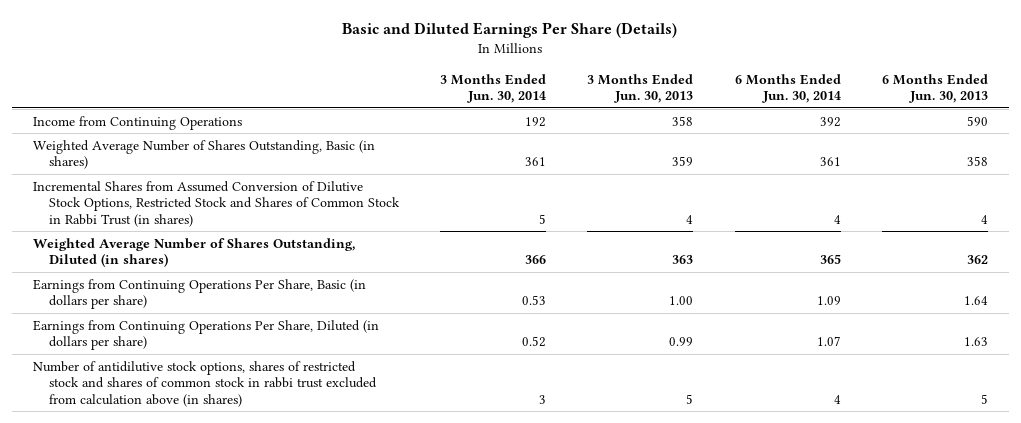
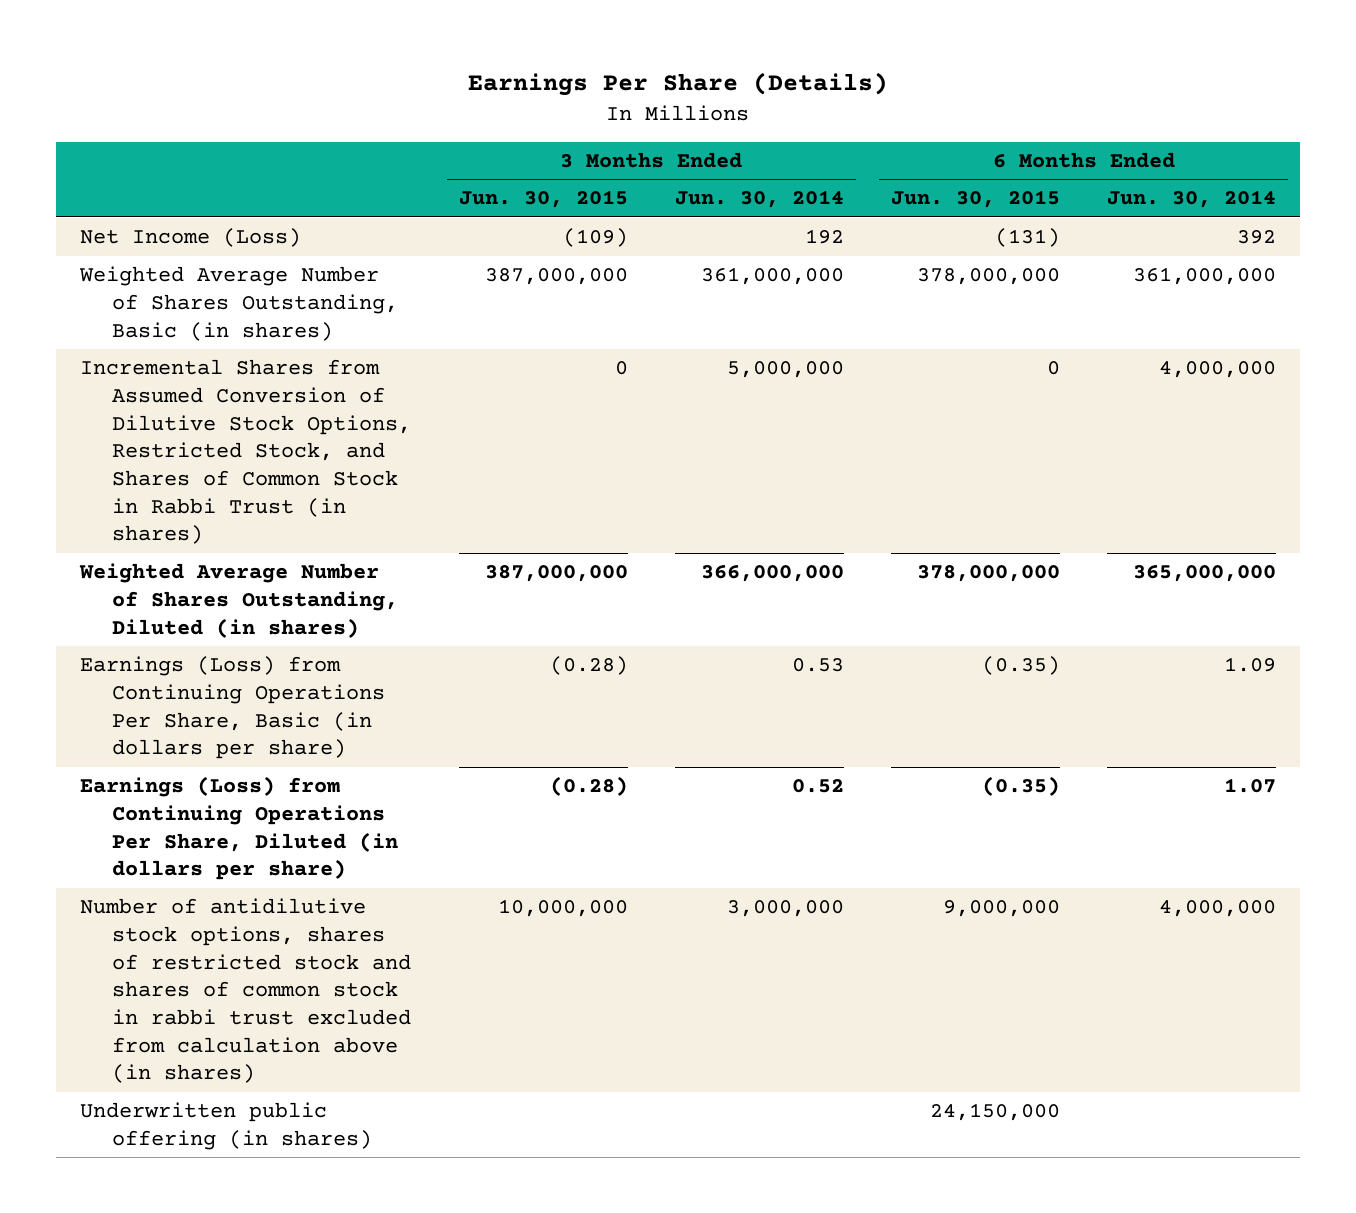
- Basic and Diluted Earnings Per Share (Details)
+ Earnings Per Share (Details)
- | 3 Months Ended Jun. 30, 2014 | 3 Months Ended Jun. 30, 2013 | 6 Months Ended Jun. 30, 2014 | 6 Months Ended Jun. 30, 2013
+ | 3 Months Ended Jun. 30, 2015 | 3 Months Ended Jun. 30, 2014 | 6 Months Ended Jun. 30, 2015 | 6 Months Ended Jun. 30, 2014
- Income from Continuing Operations | 192 | 358 | 392 | 590
- Weighted Average Number of Shares Outstanding, Basic (in shares) | 361 | 359 | 361 | 358
- Incremental Shares from Assumed Conversion of Dilutive Stock Options, Restricted Stock and Shares of Common Stock in Rabbi Trust (in shares) | 5 | 4 | 4 | 4
- Weighted Average Number of Shares Outstanding, Diluted (in shares) | 366 | 363 | 365 | 362
- Earnings from Continuing Operations Per Share, Basic (in dollars per share) | 0.53 | 1.00 | 1.09 | 1.64
- Earnings from Continuing Operations Per Share, Diluted (in dollars per share) | 0.52 | 0.99 | 1.07 | 1.63
- Number of antidilutive stock options, shares of restricted stock and shares of common stock in rabbi trust excluded from calculation above (in shares) | 3 | 5 | 4 | 5
+ Net Income (Loss) | (109) | 192 | (131) | 392
+ Weighted Average Number of Shares Outstanding, Basic (in shares) | 387,000,000 | 361,000,000 | 378,000,000 | 361,000,000
+ Incremental Shares from Assumed Conversion of Dilutive Stock Options, Restricted Stock, and Shares of Common Stock in Rabbi Trust (in shares) | 0 | 5,000,000 | 0 | 4,000,000
+ Weighted Average Number of Shares Outstanding, Diluted (in shares) | 387,000,000 | 366,000,000 | 378,000,000 | 365,000,000
+ Earnings (Loss) from Continuing Operations Per Share, Basic (in dollars per share) | (0.28) | 0.53 | (0.35) | 1.09
+ Earnings (Loss) from Continuing Operations Per Share, Diluted (in dollars per share) | (0.28) | 0.52 | (0.35) | 1.07
+ Number of antidilutive stock options, shares of restricted stock and shares of common stock in rabbi trust excluded from calculation above (in shares) | 10,000,000 | 3,000,000 | 9,000,000 | 4,000,000
+ Underwritten public offering (in shares) | | | 24,150,000 |

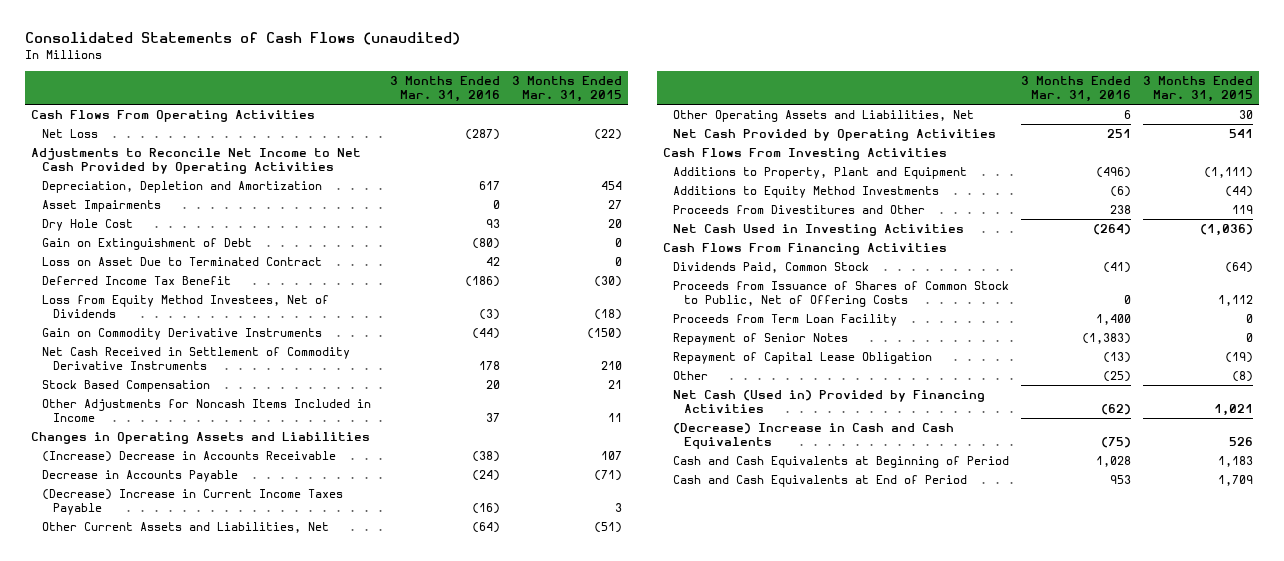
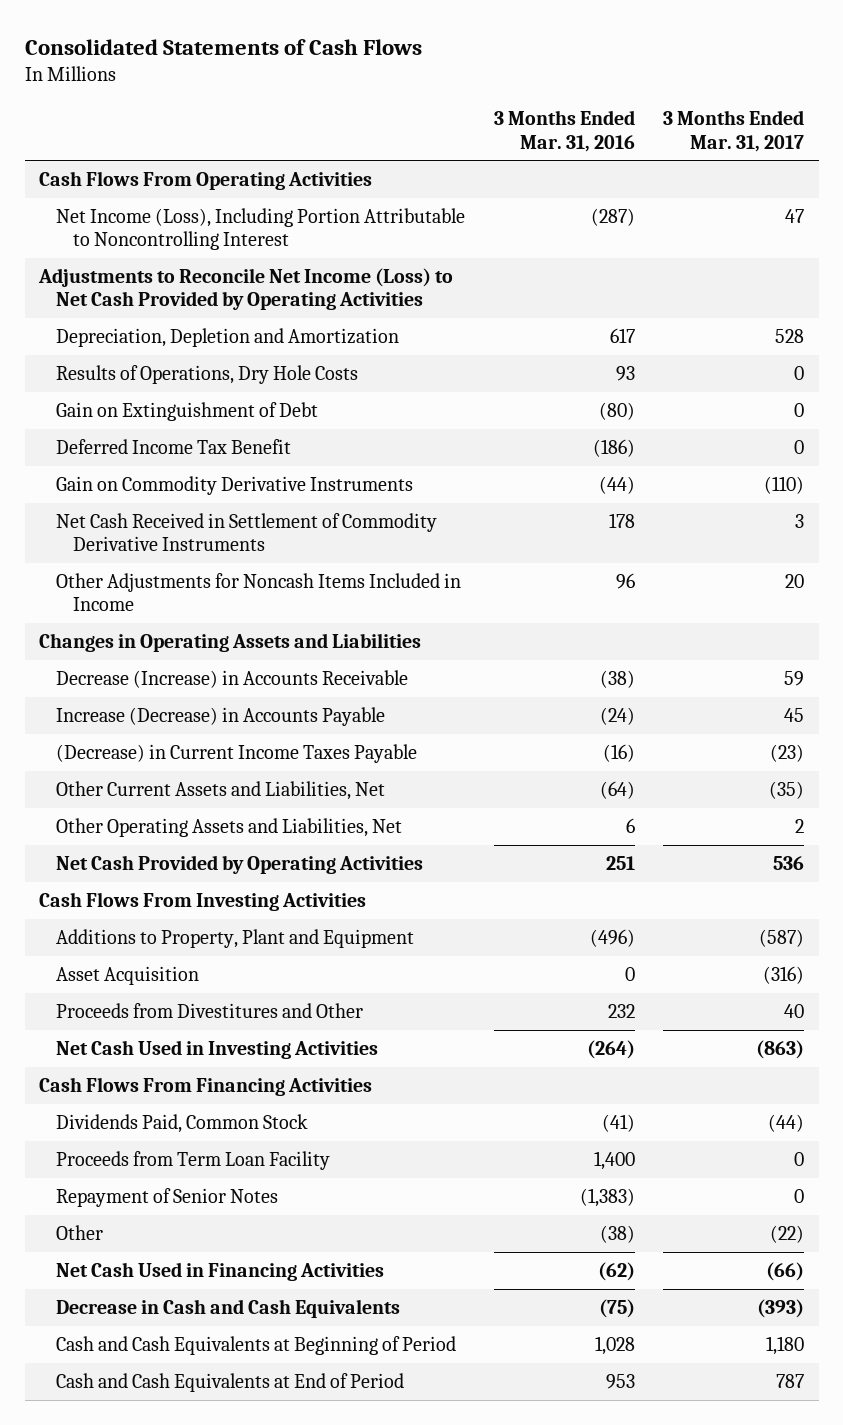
- Consolidated Statements of Cash Flows (unaudited)
+ Consolidated Statements of Cash Flows
- | 3 Months Ended Mar. 31, 2016 | 3 Months Ended Mar. 31, 2015
+ | 3 Months Ended Mar. 31, 2016 | 3 Months Ended Mar. 31, 2017
- Net Loss | (287) | (22)
- Adjustments to Reconcile Net Income to Net Cash Provided by Operating Activities
+ Net Income (Loss), Including Portion Attributable to Noncontrolling Interest | (287) | 47
+ Adjustments to Reconcile Net Income (Loss) to Net Cash Provided by Operating Activities
- Asset Impairments | 0 | 27
- Dry Hole Cost | 93 | 20
+ Results of Operations, Dry Hole Costs | 93 | 0
- Loss on Asset Due to Terminated Contract | 42 | 0
- Loss from Equity Method Investees, Net of Dividends | (3) | (18)
- Stock Based Compensation | 20 | 21
- Other Adjustments for Noncash Items Included in Income | 37 | 11
+ Other Adjustments for Noncash Items Included in Income | 96 | 20
- (Increase) Decrease in Accounts Receivable | (38) | 107
- Decrease in Accounts Payable | (24) | (71)
- (Decrease) Increase in Current Income Taxes Payable | (16) | 3
+ Decrease (Increase) in Accounts Receivable | (38) | 59
+ Increase (Decrease) in Accounts Payable | (24) | 45
+ (Decrease) in Current Income Taxes Payable | (16) | (23)
- Additions to Equity Method Investments | (6) | (44)
- Proceeds from Divestitures and Other | 238 | 119
+ Asset Acquisition | 0 | (316)
+ Proceeds from Divestitures and Other | 232 | 40
- Proceeds from Issuance of Shares of Common Stock to Public, Net of Offering Costs | 0 | 1,112
- Repayment of Capital Lease Obligation | (13) | (19)
- Other | (25) | (8)
- Net Cash (Used in) Provided by Financing Activities | (62) | 1,021
- (Decrease) Increase in Cash and Cash Equivalents | (75) | 526
+ Other | (38) | (22)
+ Net Cash Used in Financing Activities | (62) | (66)
+ Decrease in Cash and Cash Equivalents | (75) | (393)

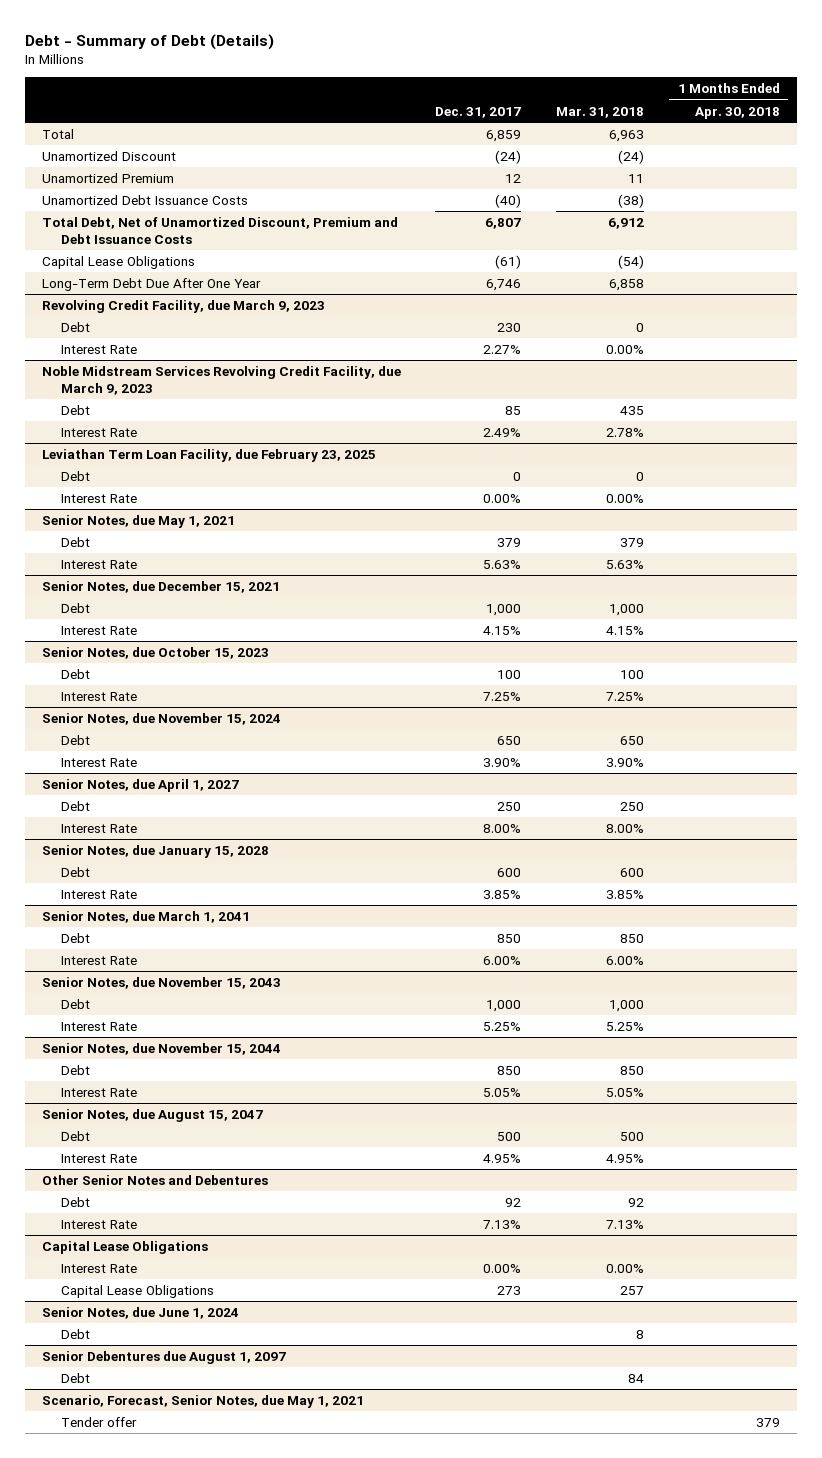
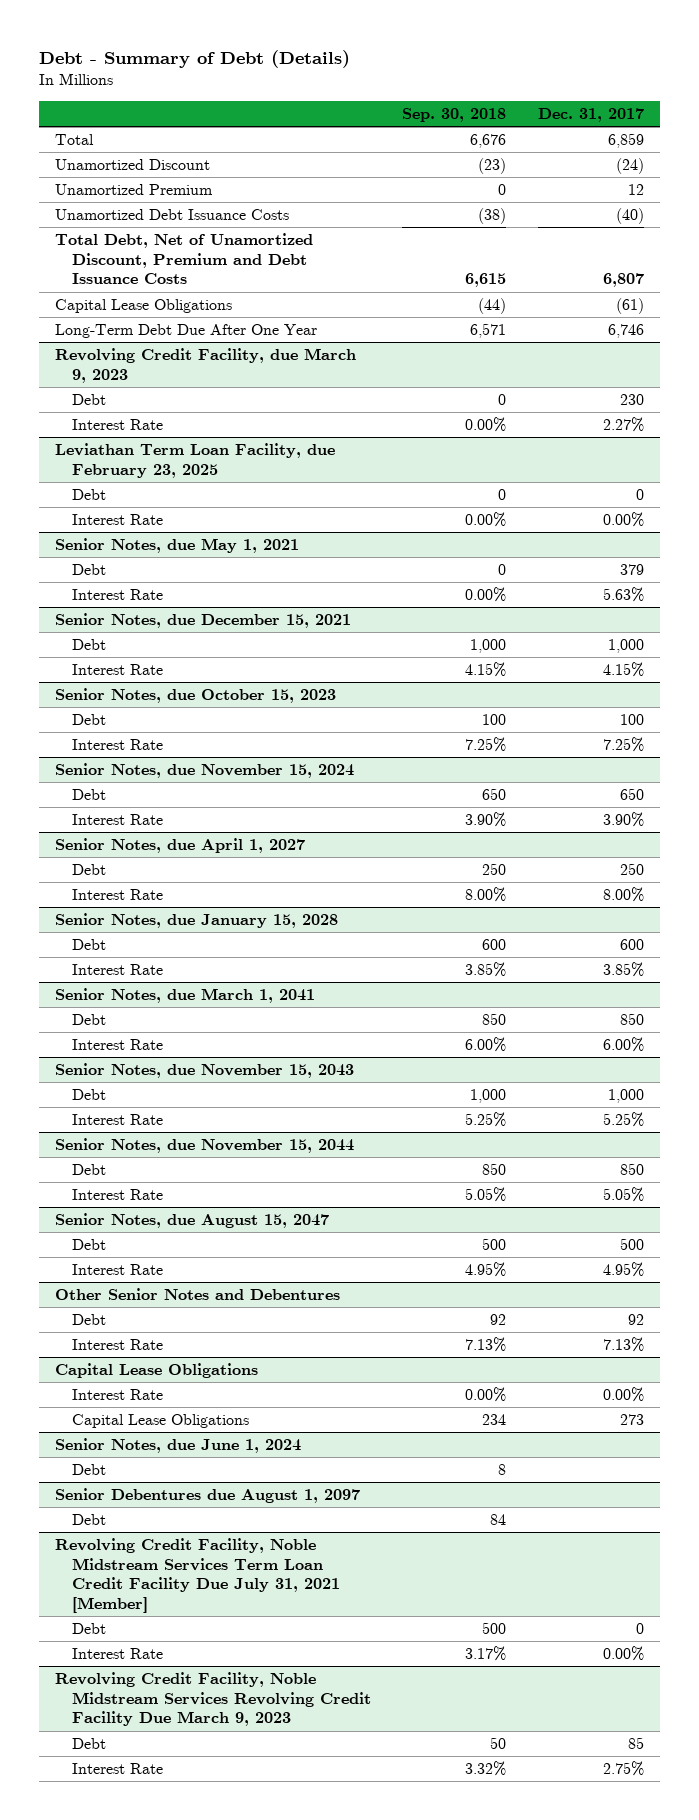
- | Dec. 31, 2017 | Mar. 31, 2018 | 1 Months Ended Apr. 30, 2018
+ | Sep. 30, 2018 | Dec. 31, 2017
- Noble Midstream Services Revolving Credit Facility, due March 9, 2023
- Debt | 85 | 435 |
- Interest Rate | 2.49% | 2.78% |
- Scenario, Forecast, Senior Notes, due May 1, 2021
- Tender offer | | | 379
+ Revolving Credit Facility, Noble Midstream Services Term Loan Credit Facility Due July 31, 2021 [Member]
+ Debt | 500 | 0
+ Interest Rate | 3.17% | 0.00%
+ Revolving Credit Facility, Noble Midstream Services Revolving Credit Facility Due March 9, 2023
+ Debt | 50 | 85
+ Interest Rate | 3.32% | 2.75%

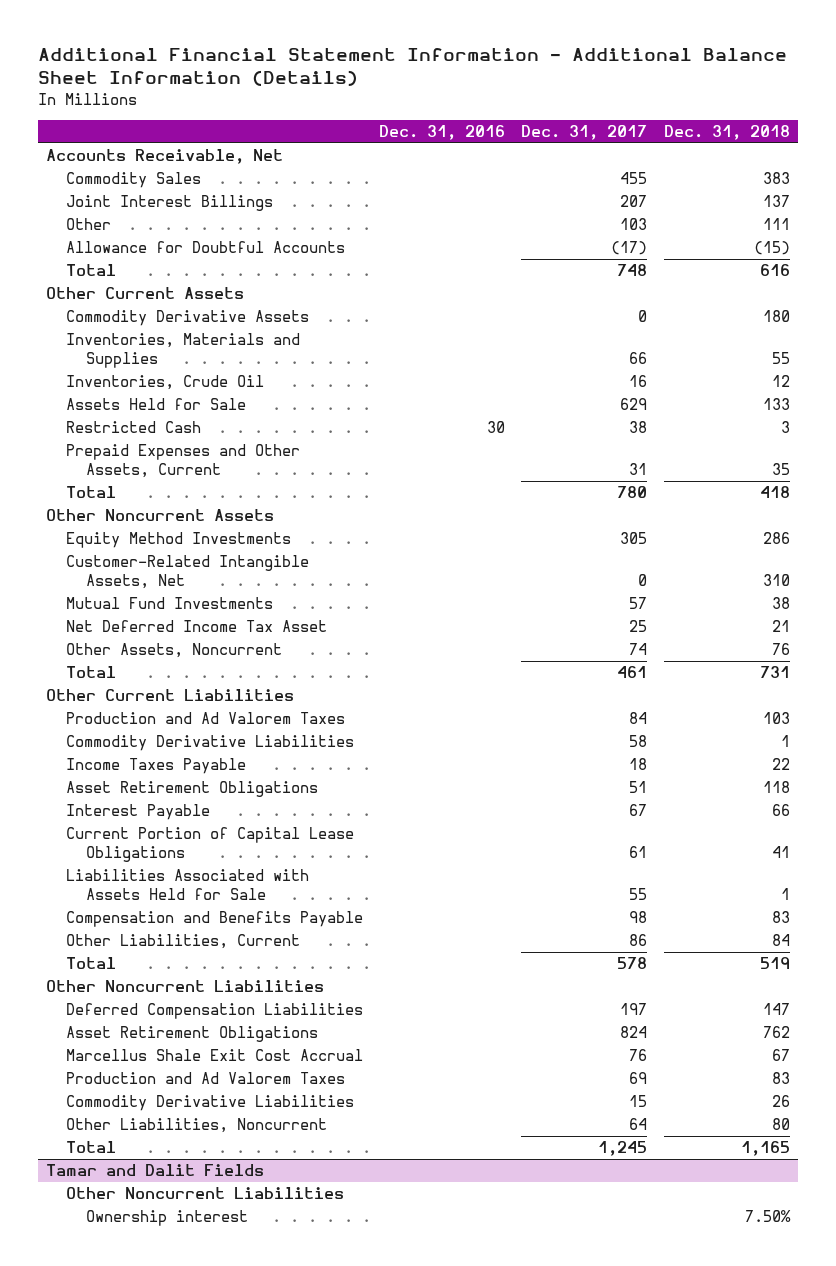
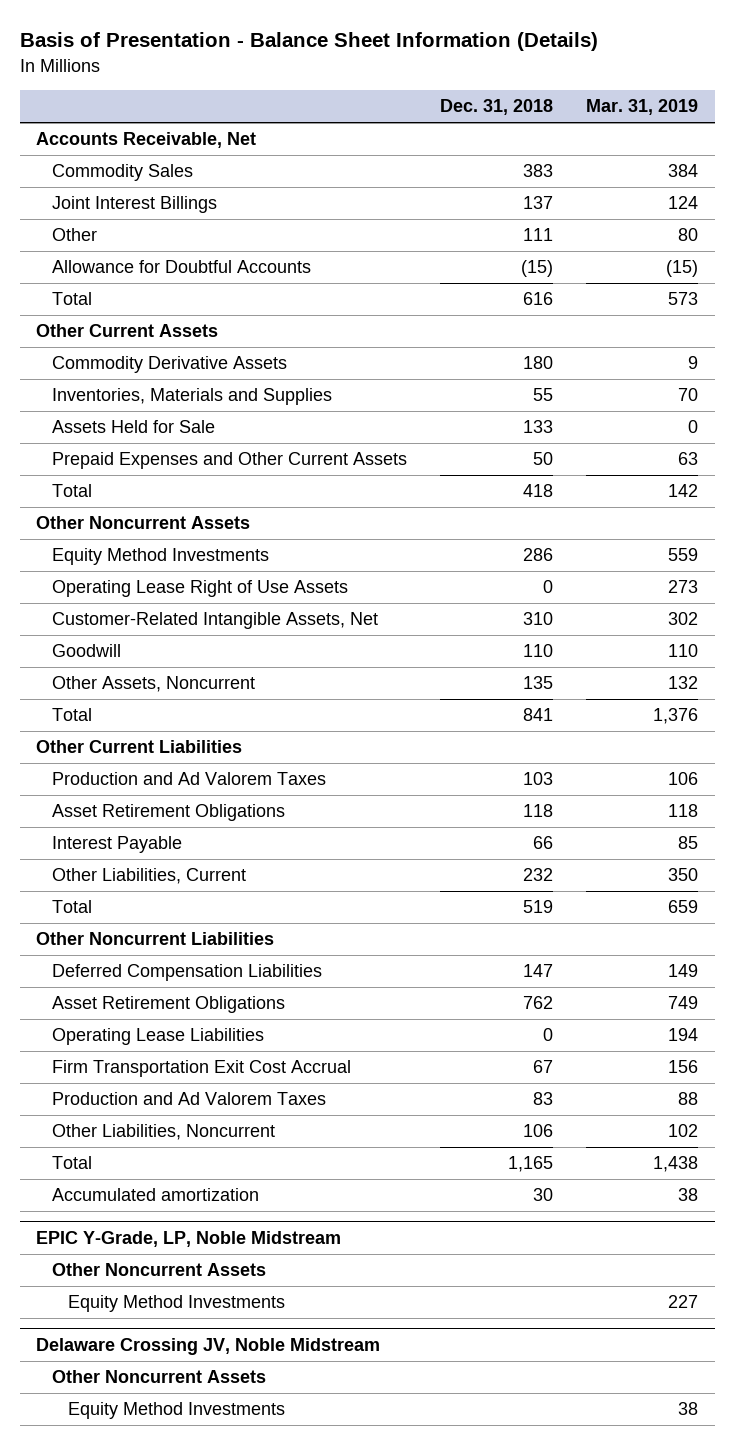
- Additional Financial Statement Information - Additional Balance Sheet Information (Details)
+ Basis of Presentation - Balance Sheet Information (Details)
- | Dec. 31, 2016 | Dec. 31, 2017 | Dec. 31, 2018
+ | Dec. 31, 2018 | Mar. 31, 2019
- Inventories, Crude Oil | | 16 | 12
- Restricted Cash | 30 | 38 | 3
- Prepaid Expenses and Other Assets, Current | | 31 | 35
+ Prepaid Expenses and Other Current Assets | 50 | 63
+ Operating Lease Right of Use Assets | 0 | 273
- Mutual Fund Investments | | 57 | 38
- Net Deferred Income Tax Asset | | 25 | 21
- Other Assets, Noncurrent | | 74 | 76
- Total | | 461 | 731
+ Goodwill | 110 | 110
+ Other Assets, Noncurrent | 135 | 132
+ Total | 841 | 1,376
- Commodity Derivative Liabilities | | 58 | 1
- Income Taxes Payable | | 18 | 22
- Current Portion of Capital Lease Obligations | | 61 | 41
- Liabilities Associated with Assets Held for Sale | | 55 | 1
- Compensation and Benefits Payable | | 98 | 83
- Other Liabilities, Current | | 86 | 84
+ Other Liabilities, Current | 232 | 350
- Marcellus Shale Exit Cost Accrual | | 76 | 67
+ Operating Lease Liabilities | 0 | 194
+ Firm Transportation Exit Cost Accrual | 67 | 156
- Commodity Derivative Liabilities | | 15 | 26
- Other Liabilities, Noncurrent | | 64 | 80
+ Other Liabilities, Noncurrent | 106 | 102
- Tamar and Dalit Fields
- Other Noncurrent Liabilities
- Ownership interest | | | 7.50%
+ Accumulated amortization | 30 | 38
+ EPIC Y-Grade, LP, Noble Midstream
+ Other Noncurrent Assets
+ Equity Method Investments | | 227
+ Delaware Crossing JV, Noble Midstream
+ Other Noncurrent Assets
+ Equity Method Investments | | 38

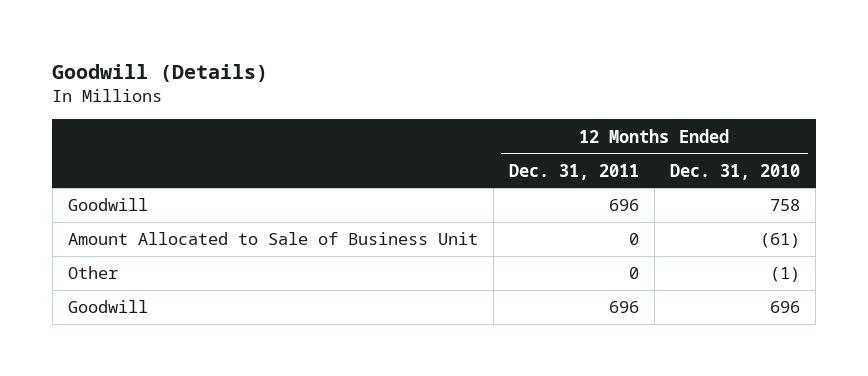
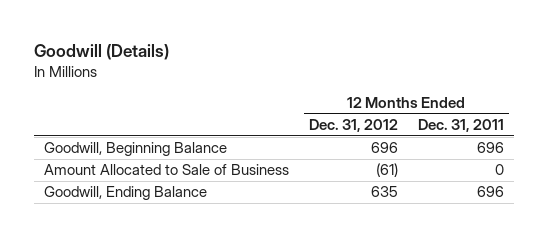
- | 12 Months Ended Dec. 31, 2011 | 12 Months Ended Dec. 31, 2010
+ | 12 Months Ended Dec. 31, 2012 | 12 Months Ended Dec. 31, 2011
- Goodwill | 696 | 758
- Amount Allocated to Sale of Business Unit | 0 | (61)
- Other | 0 | (1)
- Goodwill | 696 | 696
+ Goodwill, Beginning Balance | 696 | 696
+ Amount Allocated to Sale of Business | (61) | 0
+ Goodwill, Ending Balance | 635 | 696

